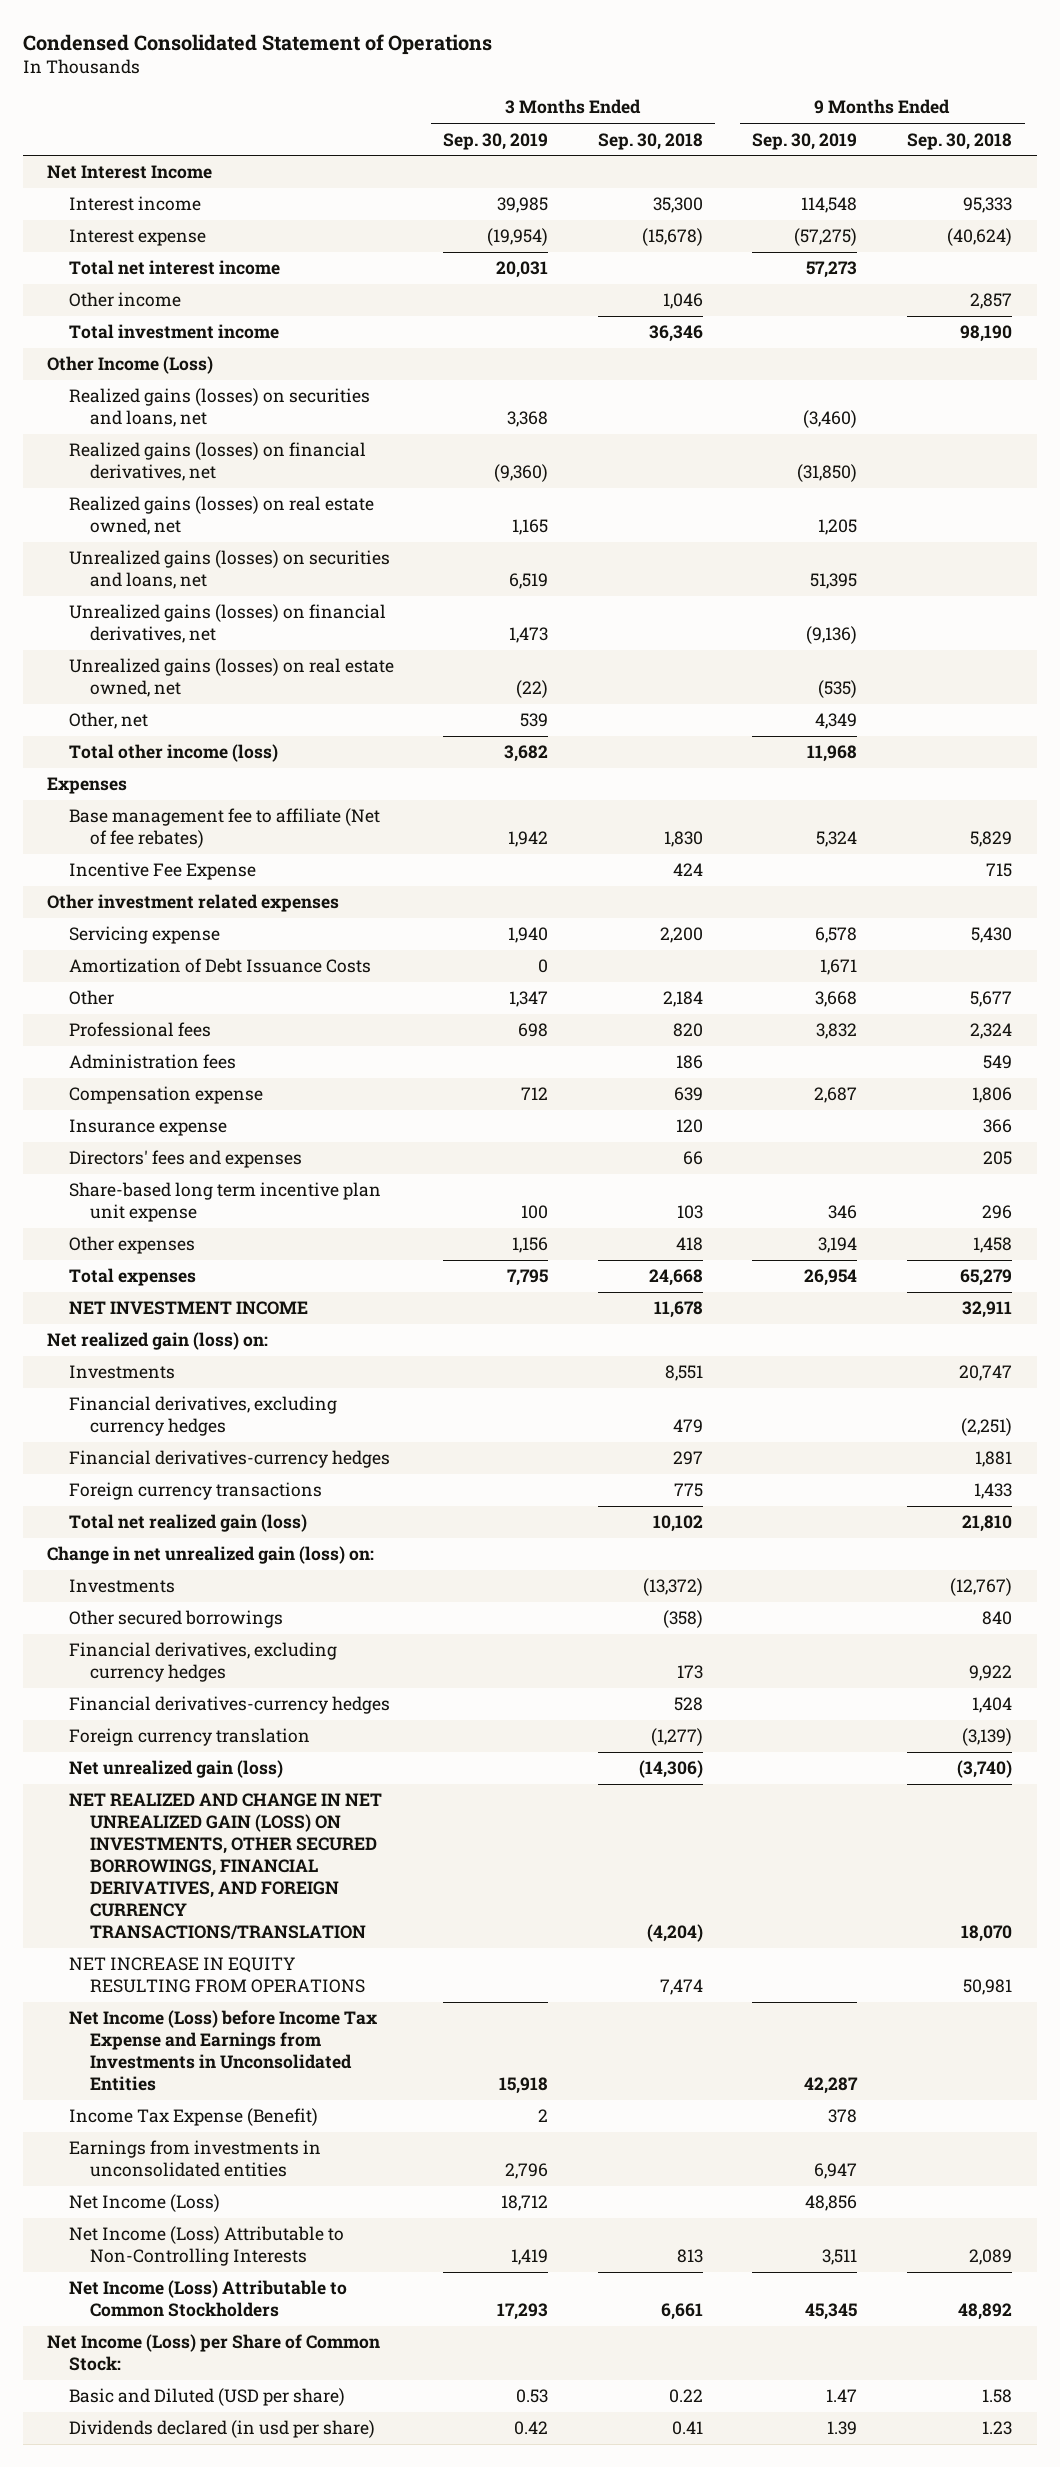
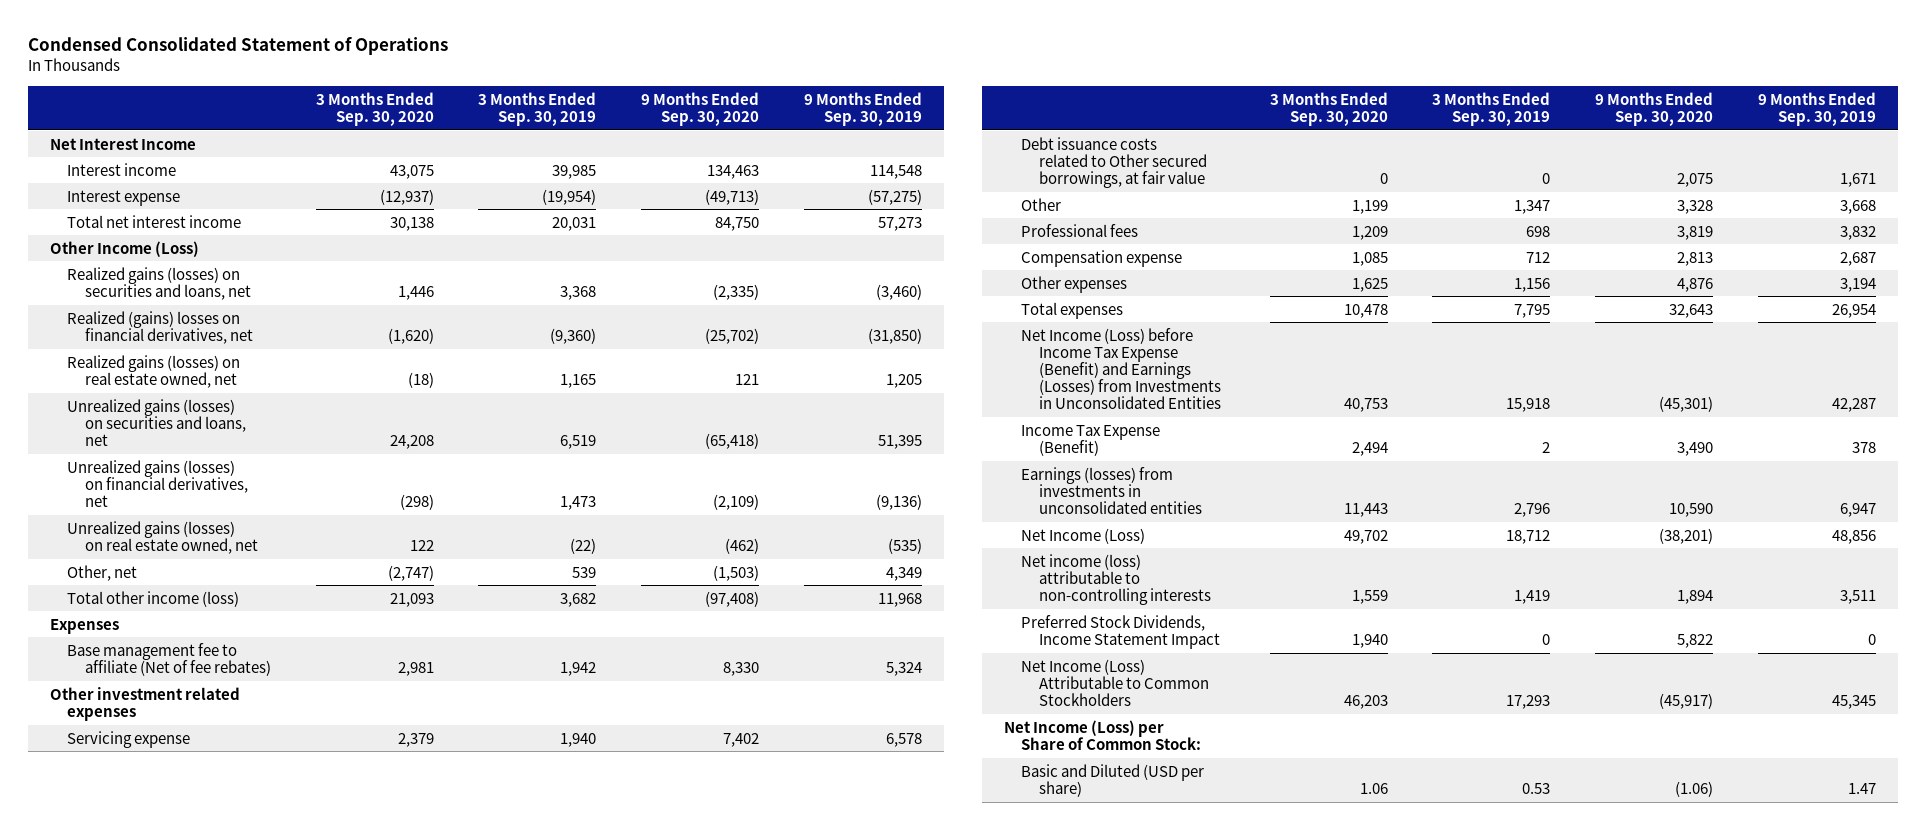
- | 3 Months Ended Sep. 30, 2019 | 3 Months Ended Sep. 30, 2018 | 9 Months Ended Sep. 30, 2019 | 9 Months Ended Sep. 30, 2018
+ | 3 Months Ended Sep. 30, 2020 | 3 Months Ended Sep. 30, 2019 | 9 Months Ended Sep. 30, 2020 | 9 Months Ended Sep. 30, 2019
- Other income | | 1,046 | | 2,857
- Total investment income | | 36,346 | | 98,190
- Realized gains (losses) on financial derivatives, net | (9,360) | | (31,850) |
+ Realized (gains) losses on financial derivatives, net | (1,620) | (9,360) | (25,702) | (31,850)
- Incentive Fee Expense | | 424 | | 715
- Amortization of Debt Issuance Costs | 0 | | 1,671 |
+ Debt issuance costs related to Other secured borrowings, at fair value | 0 | 0 | 2,075 | 1,671
- Administration fees | | 186 | | 549
- Insurance expense | | 120 | | 366
- Directors' fees and expenses | | 66 | | 205
- Share-based long term incentive plan unit expense | 100 | 103 | 346 | 296
- NET INVESTMENT INCOME | | 11,678 | | 32,911
- Net realized gain (loss) on:
- Investments | | 8,551 | | 20,747
- Financial derivatives, excluding currency hedges | | 479 | | (2,251)
- Financial derivatives-currency hedges | | 297 | | 1,881
- Foreign currency transactions | | 775 | | 1,433
- Total net realized gain (loss) | | 10,102 | | 21,810
- Change in net unrealized gain (loss) on:
- Investments | | (13,372) | | (12,767)
- Other secured borrowings | | (358) | | 840
- Financial derivatives, excluding currency hedges | | 173 | | 9,922
- Financial derivatives-currency hedges | | 528 | | 1,404
- Foreign currency translation | | (1,277) | | (3,139)
- Net unrealized gain (loss) | | (14,306) | | (3,740)
- NET REALIZED AND CHANGE IN NET UNREALIZED GAIN (LOSS) ON INVESTMENTS, OTHER SECURED BORROWINGS, FINANCIAL DERIVATIVES, AND FOREIGN CURRENCY TRANSACTIONS/TRANSLATION | | (4,204) | | 18,070
- NET INCREASE IN EQUITY RESULTING FROM OPERATIONS | | 7,474 | | 50,981
- Net Income (Loss) before Income Tax Expense and Earnings from Investments in Unconsolidated Entities | 15,918 | | 42,287 |
+ Net Income (Loss) before Income Tax Expense (Benefit) and Earnings (Losses) from Investments in Unconsolidated Entities | 40,753 | 15,918 | (45,301) | 42,287
- Earnings from investments in unconsolidated entities | 2,796 | | 6,947 |
+ Earnings (losses) from investments in unconsolidated entities | 11,443 | 2,796 | 10,590 | 6,947
- Net Income (Loss) Attributable to Non-Controlling Interests | 1,419 | 813 | 3,511 | 2,089
+ Net income (loss) attributable to non-controlling interests | 1,559 | 1,419 | 1,894 | 3,511
+ Preferred Stock Dividends, Income Statement Impact | 1,940 | 0 | 5,822 | 0
- Dividends declared (in usd per share) | 0.42 | 0.41 | 1.39 | 1.23

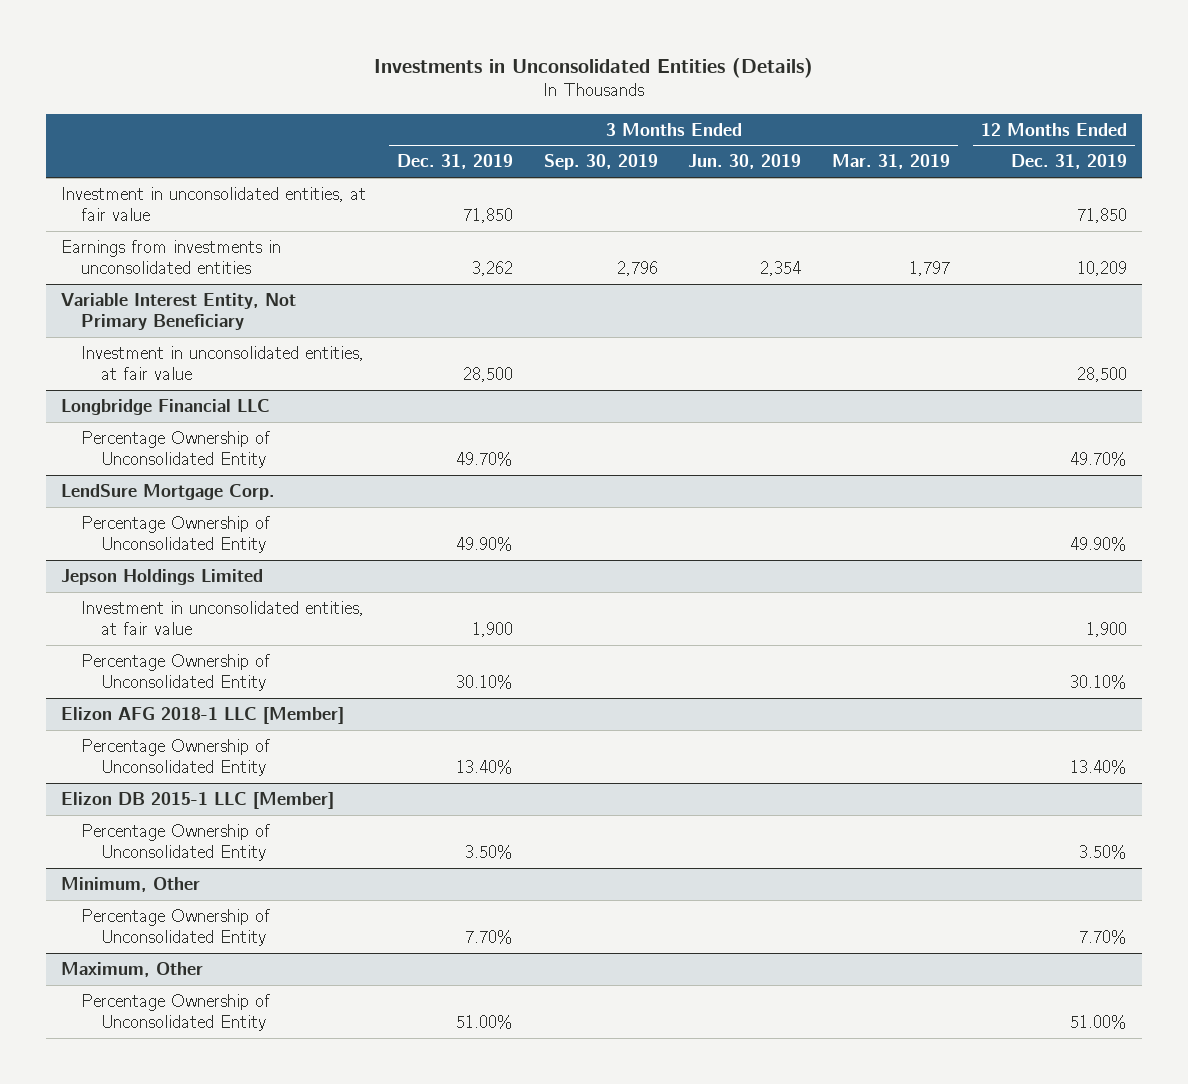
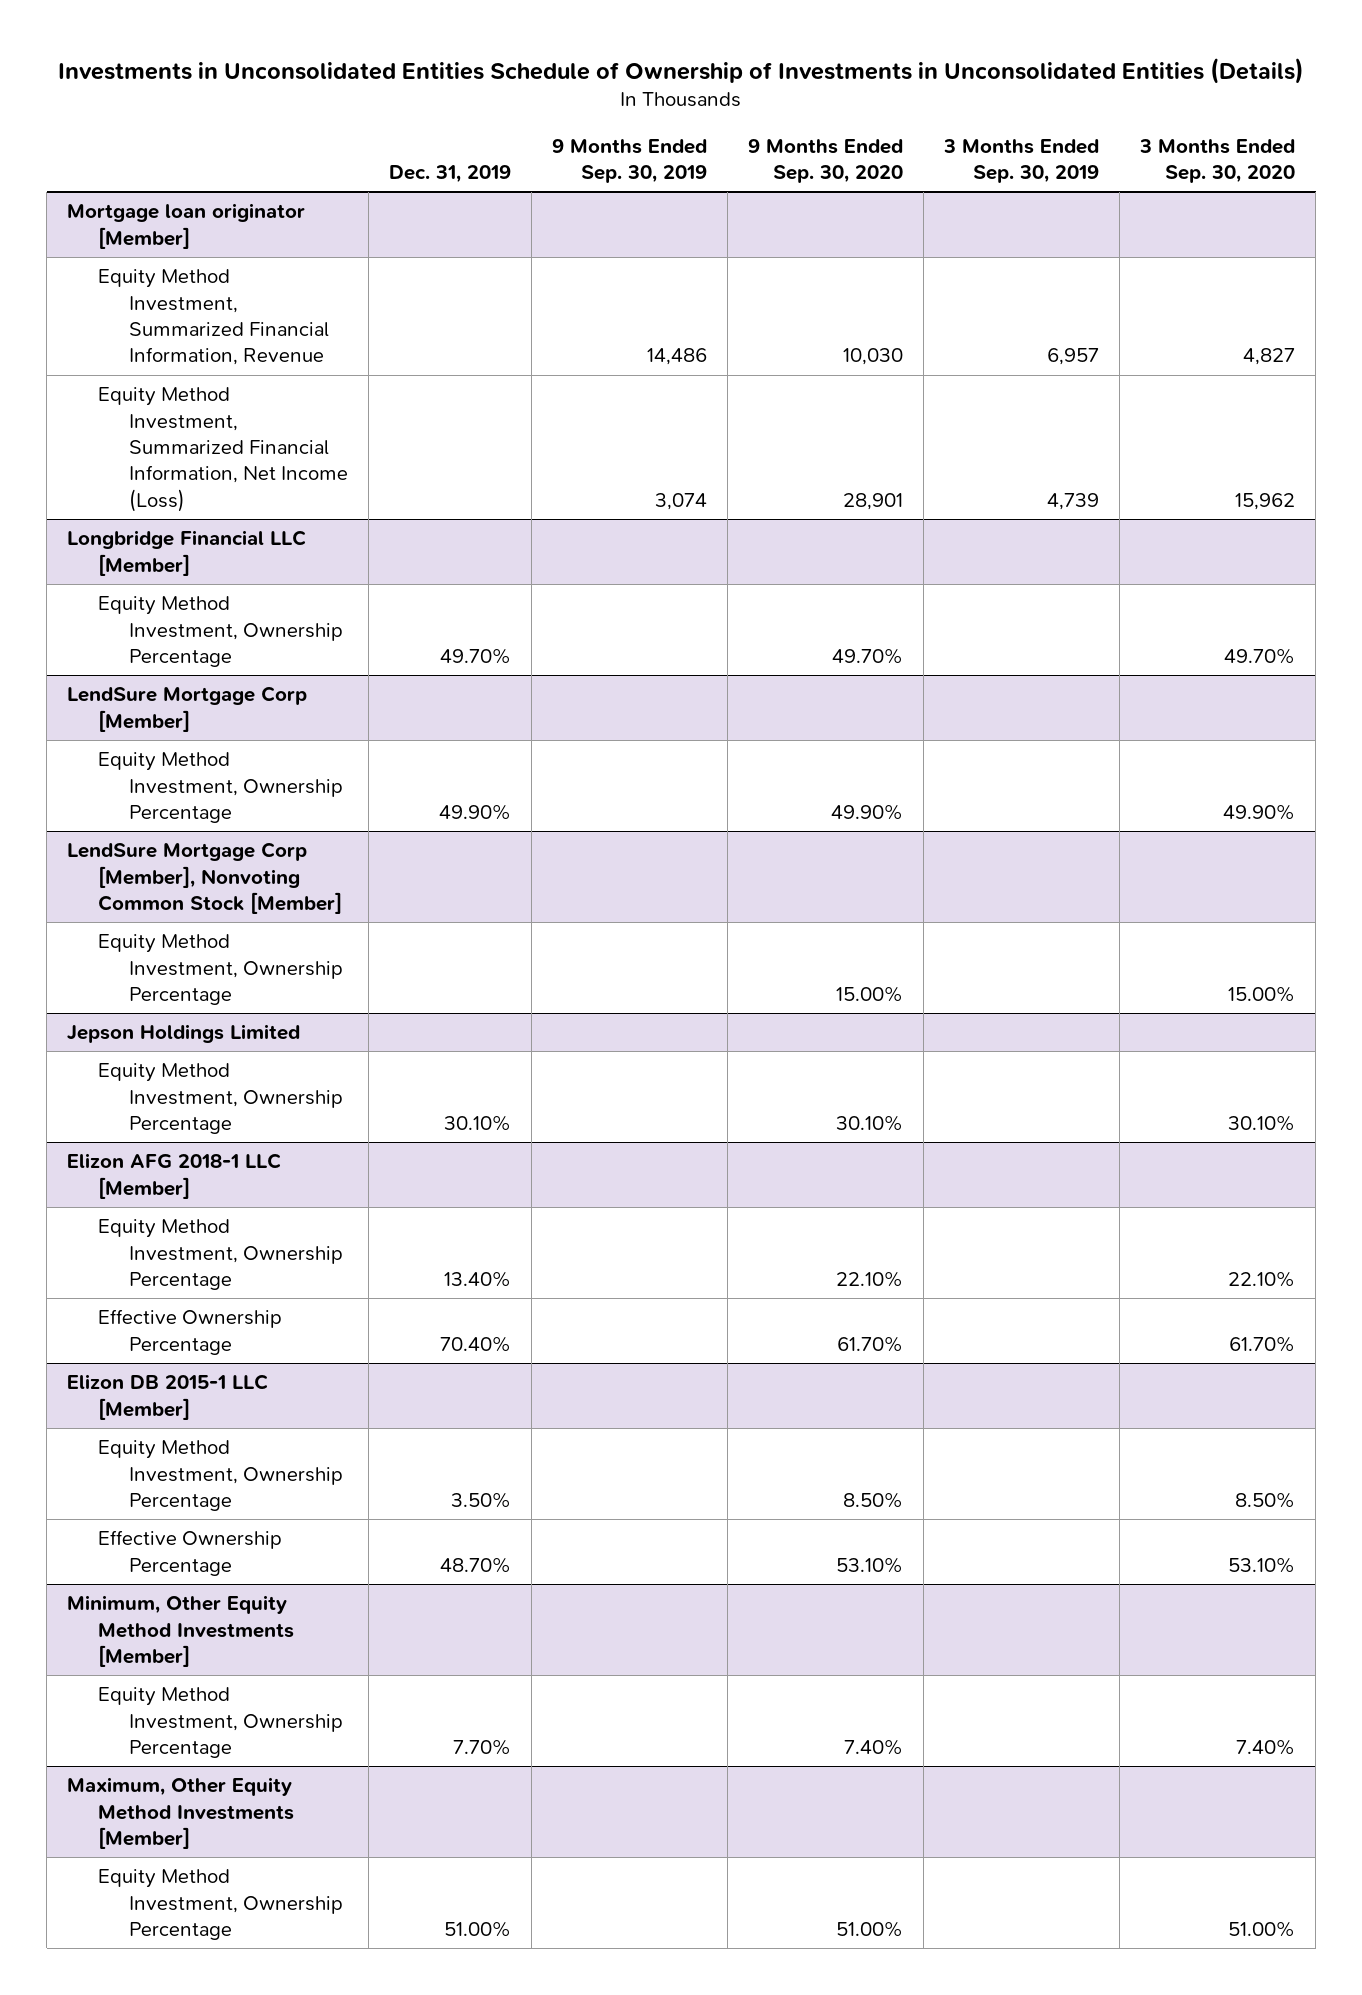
- Investments in Unconsolidated Entities (Details)
+ Investments in Unconsolidated Entities Schedule of Ownership of Investments in Unconsolidated Entities (Details)
- | 3 Months Ended Dec. 31, 2019 | 3 Months Ended Sep. 30, 2019 | 3 Months Ended Jun. 30, 2019 | 3 Months Ended Mar. 31, 2019 | 12 Months Ended Dec. 31, 2019
+ | Dec. 31, 2019 | 9 Months Ended Sep. 30, 2019 | 9 Months Ended Sep. 30, 2020 | 3 Months Ended Sep. 30, 2019 | 3 Months Ended Sep. 30, 2020
- Investment in unconsolidated entities, at fair value | 71,850 | | | | 71,850
- Earnings from investments in unconsolidated entities | 3,262 | 2,796 | 2,354 | 1,797 | 10,209
- Variable Interest Entity, Not Primary Beneficiary
- Investment in unconsolidated entities, at fair value | 28,500 | | | | 28,500
- Longbridge Financial LLC
- Percentage Ownership of Unconsolidated Entity | 49.70% | | | | 49.70%
- LendSure Mortgage Corp.
- Percentage Ownership of Unconsolidated Entity | 49.90% | | | | 49.90%
+ Mortgage loan originator [Member]
+ Equity Method Investment, Summarized Financial Information, Revenue | | 14,486 | 10,030 | 6,957 | 4,827
+ Equity Method Investment, Summarized Financial Information, Net Income (Loss) | | 3,074 | 28,901 | 4,739 | 15,962
+ Longbridge Financial LLC [Member]
+ Equity Method Investment, Ownership Percentage | 49.70% | | 49.70% | | 49.70%
+ LendSure Mortgage Corp [Member]
+ Equity Method Investment, Ownership Percentage | 49.90% | | 49.90% | | 49.90%
+ LendSure Mortgage Corp [Member], Nonvoting Common Stock [Member]
+ Equity Method Investment, Ownership Percentage | | | 15.00% | | 15.00%
@ Jepson Holdings Limited
- Investment in unconsolidated entities, at fair value | 1,900 | | | | 1,900
- Percentage Ownership of Unconsolidated Entity | 30.10% | | | | 30.10%
+ Equity Method Investment, Ownership Percentage | 30.10% | | 30.10% | | 30.10%
@ Elizon AFG 2018-1 LLC [Member]
- Percentage Ownership of Unconsolidated Entity | 13.40% | | | | 13.40%
+ Equity Method Investment, Ownership Percentage | 13.40% | | 22.10% | | 22.10%
+ Effective Ownership Percentage | 70.40% | | 61.70% | | 61.70%
@ Elizon DB 2015-1 LLC [Member]
- Percentage Ownership of Unconsolidated Entity | 3.50% | | | | 3.50%
- Minimum, Other
- Percentage Ownership of Unconsolidated Entity | 7.70% | | | | 7.70%
- Maximum, Other
- Percentage Ownership of Unconsolidated Entity | 51.00% | | | | 51.00%
@ Elizon DB 2015-1 LLC [Member]
+ Equity Method Investment, Ownership Percentage | 3.50% | | 8.50% | | 8.50%
+ Effective Ownership Percentage | 48.70% | | 53.10% | | 53.10%
+ Minimum, Other Equity Method Investments [Member]
+ Equity Method Investment, Ownership Percentage | 7.70% | | 7.40% | | 7.40%
+ Maximum, Other Equity Method Investments [Member]
+ Equity Method Investment, Ownership Percentage | 51.00% | | 51.00% | | 51.00%

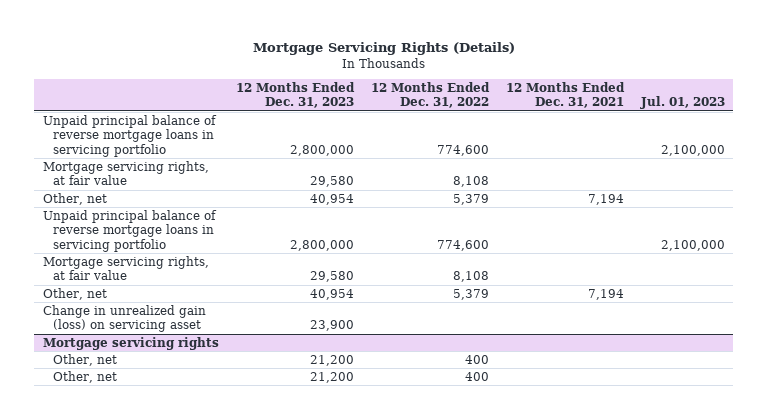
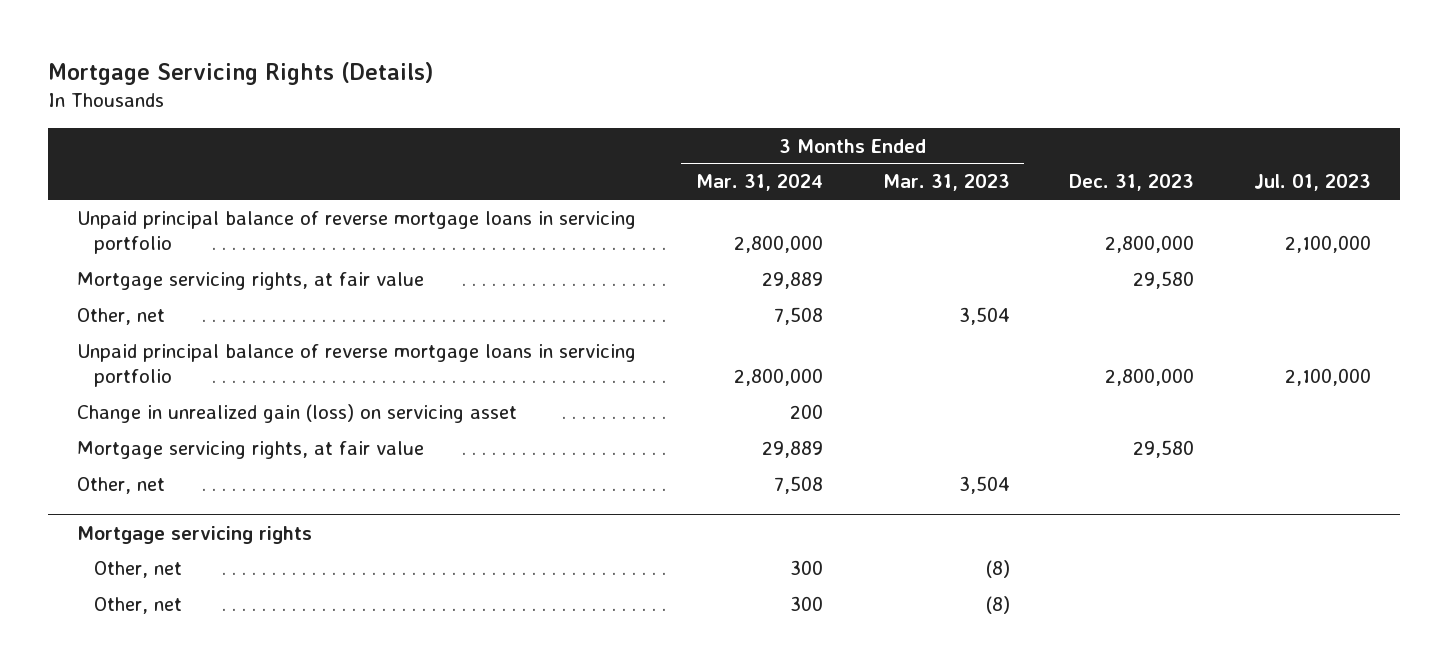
- | 12 Months Ended Dec. 31, 2023 | 12 Months Ended Dec. 31, 2022 | 12 Months Ended Dec. 31, 2021 | Jul. 01, 2023
+ | 3 Months Ended Mar. 31, 2024 | 3 Months Ended Mar. 31, 2023 | Dec. 31, 2023 | Jul. 01, 2023
moved up: Change in unrealized gain (loss) on servicing asset | 200 | | |

